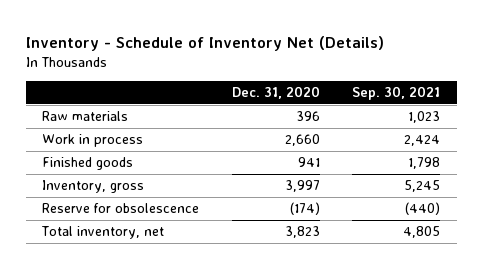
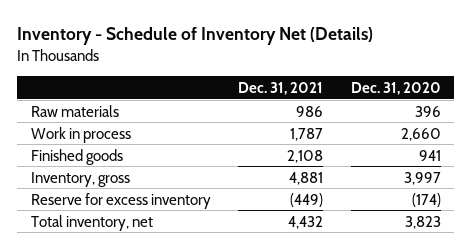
- | Dec. 31, 2020 | Sep. 30, 2021
+ | Dec. 31, 2021 | Dec. 31, 2020
- Reserve for obsolescence | (174) | (440)
+ Reserve for excess inventory | (449) | (174)

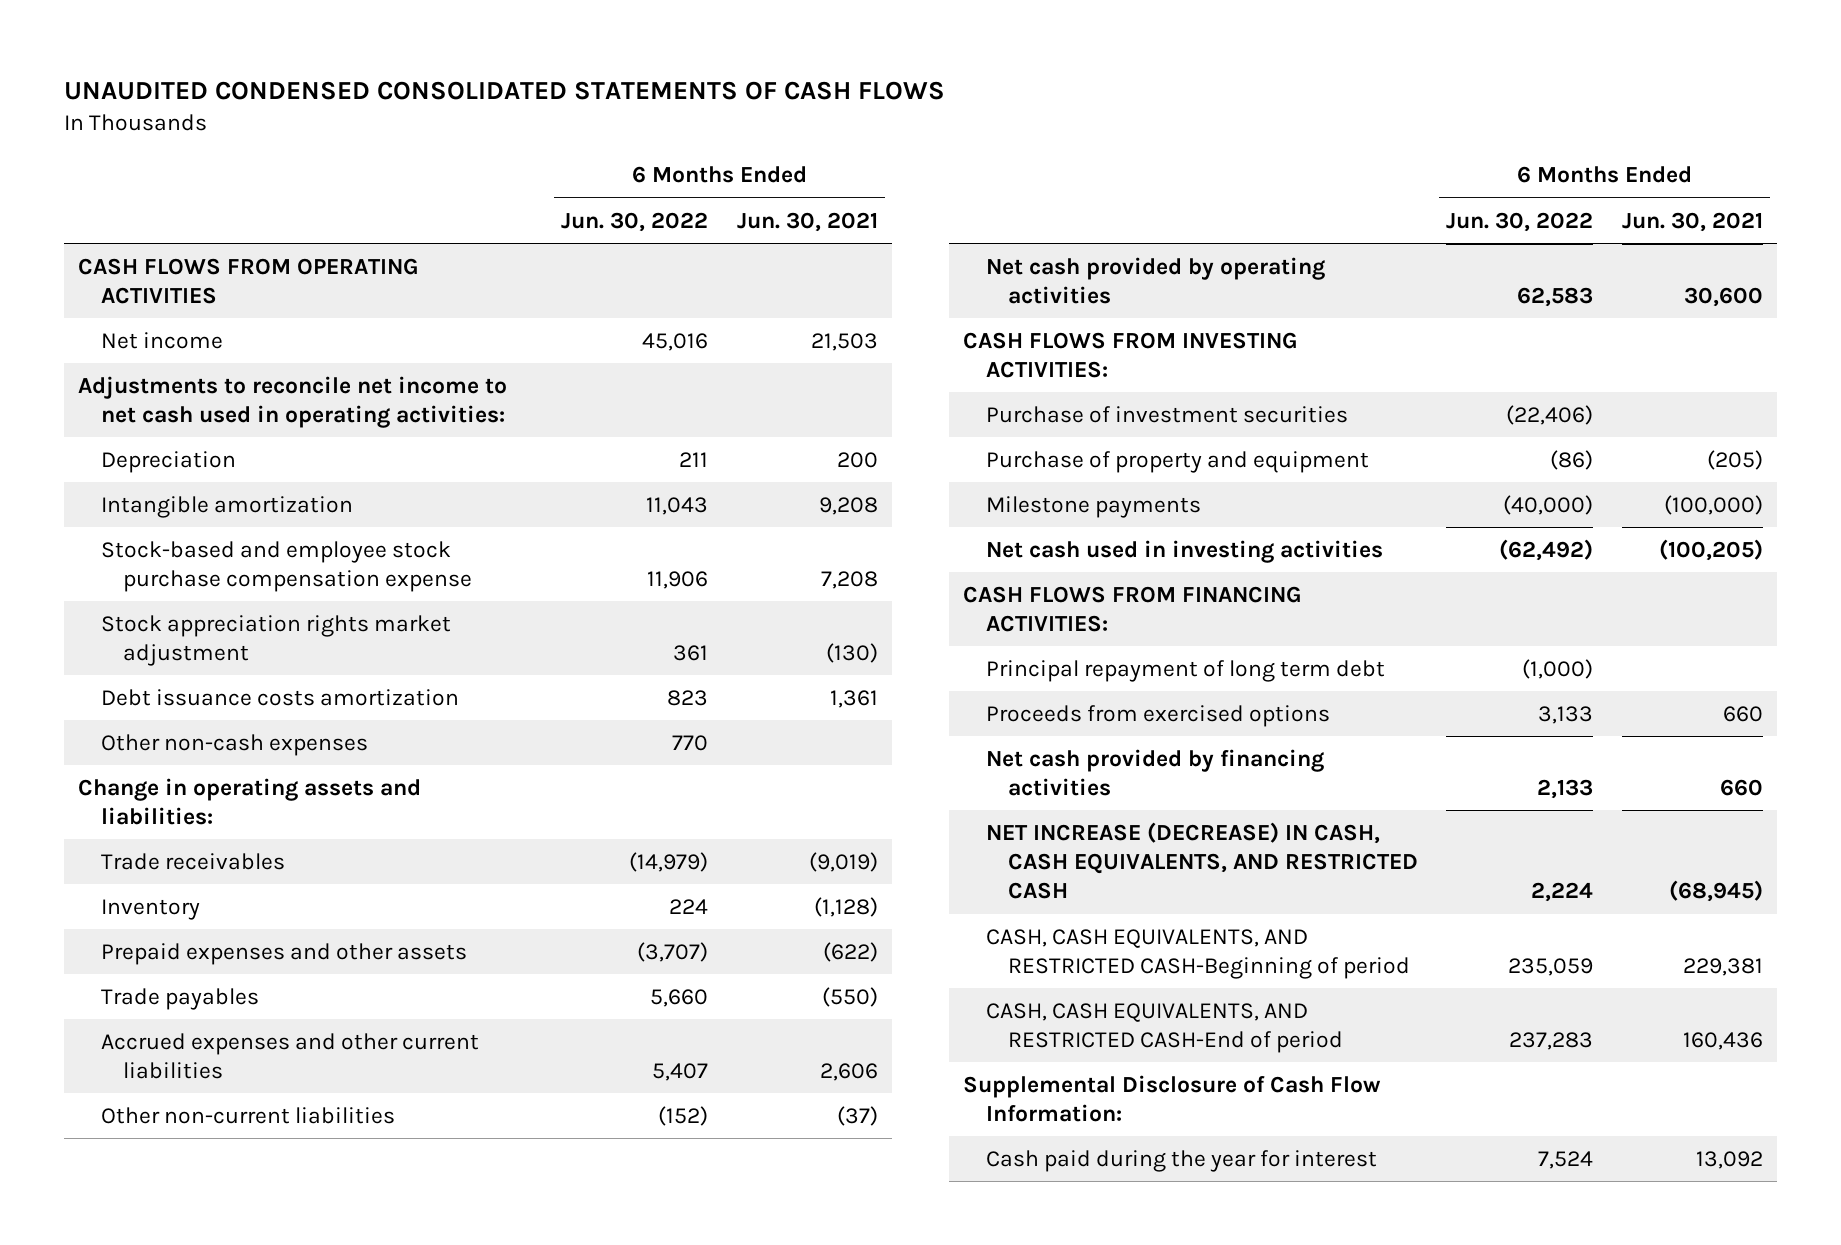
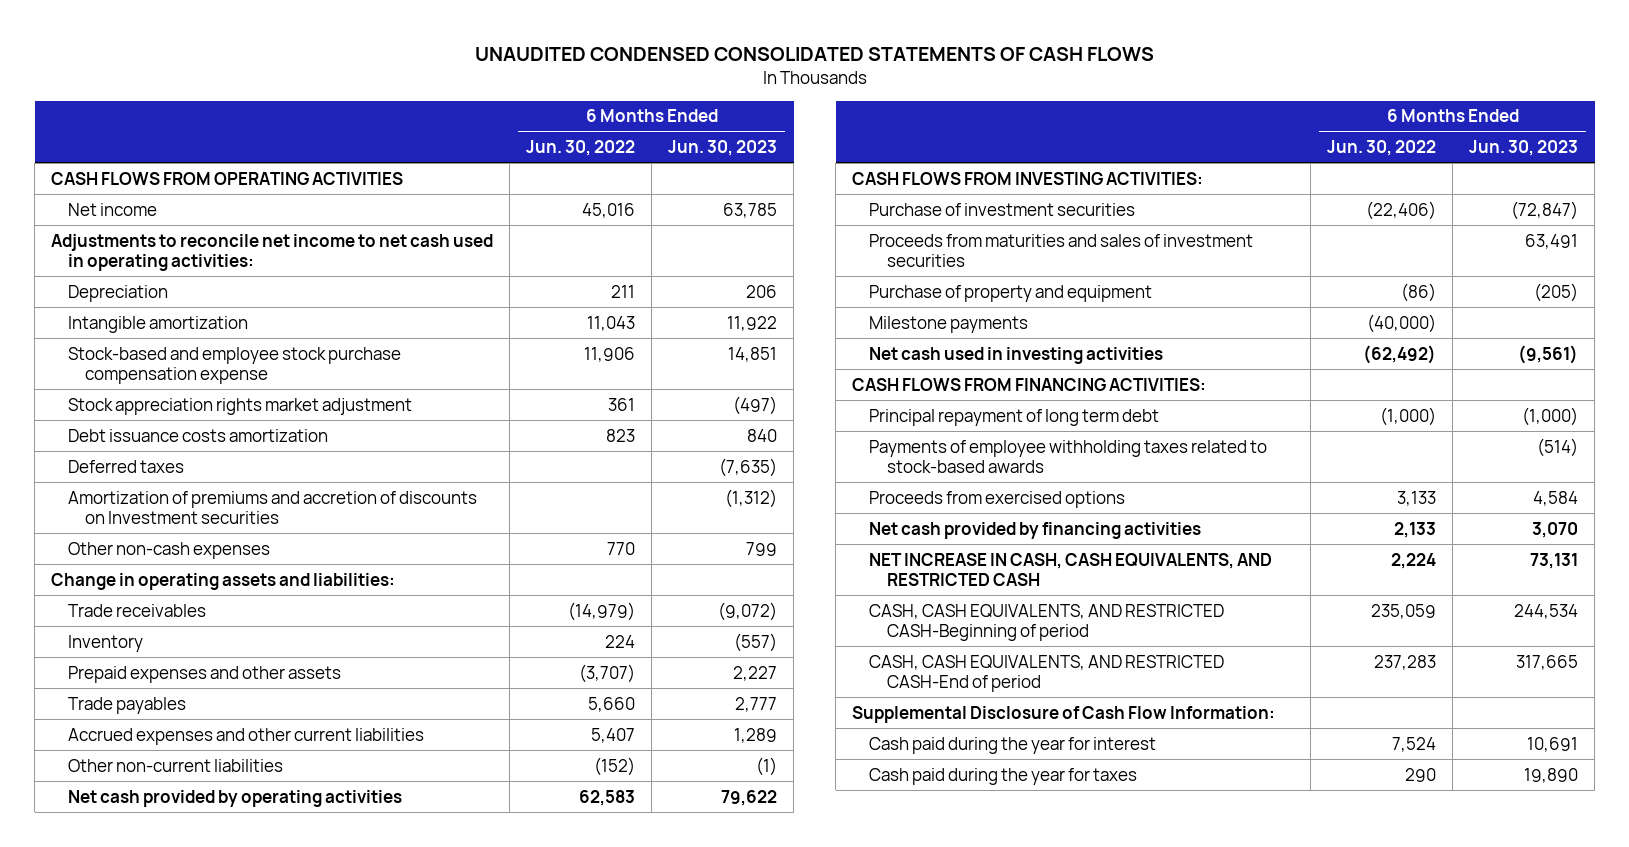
- | 6 Months Ended Jun. 30, 2022 | 6 Months Ended Jun. 30, 2021
+ | 6 Months Ended Jun. 30, 2022 | 6 Months Ended Jun. 30, 2023
+ Deferred taxes | | (7,635)
+ Amortization of premiums and accretion of discounts on Investment securities | | (1,312)
+ Proceeds from maturities and sales of investment securities | | 63,491
+ Payments of employee withholding taxes related to stock-based awards | | (514)
- NET INCREASE (DECREASE) IN CASH, CASH EQUIVALENTS, AND RESTRICTED CASH | 2,224 | (68,945)
+ NET INCREASE IN CASH, CASH EQUIVALENTS, AND RESTRICTED CASH | 2,224 | 73,131
+ Cash paid during the year for taxes | 290 | 19,890

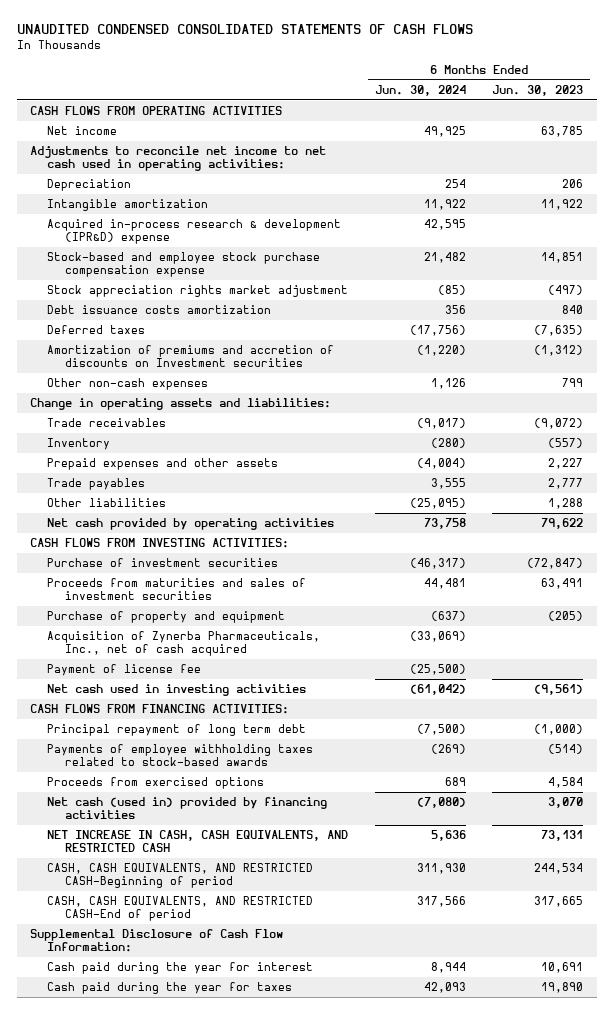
- | 6 Months Ended Jun. 30, 2022 | 6 Months Ended Jun. 30, 2023
+ | 6 Months Ended Jun. 30, 2024 | 6 Months Ended Jun. 30, 2023
+ Acquired in-process research & development (IPR&D) expense | 42,595 |
- Accrued expenses and other current liabilities | 5,407 | 1,289
- Other non-current liabilities | (152) | (1)
+ Other liabilities | (25,095) | 1,288
- Milestone payments | (40,000) |
+ Acquisition of Zynerba Pharmaceuticals, Inc., net of cash acquired | (33,069) |
+ Payment of license fee | (25,500) |
- Net cash provided by financing activities | 2,133 | 3,070
+ Net cash (used in) provided by financing activities | (7,080) | 3,070

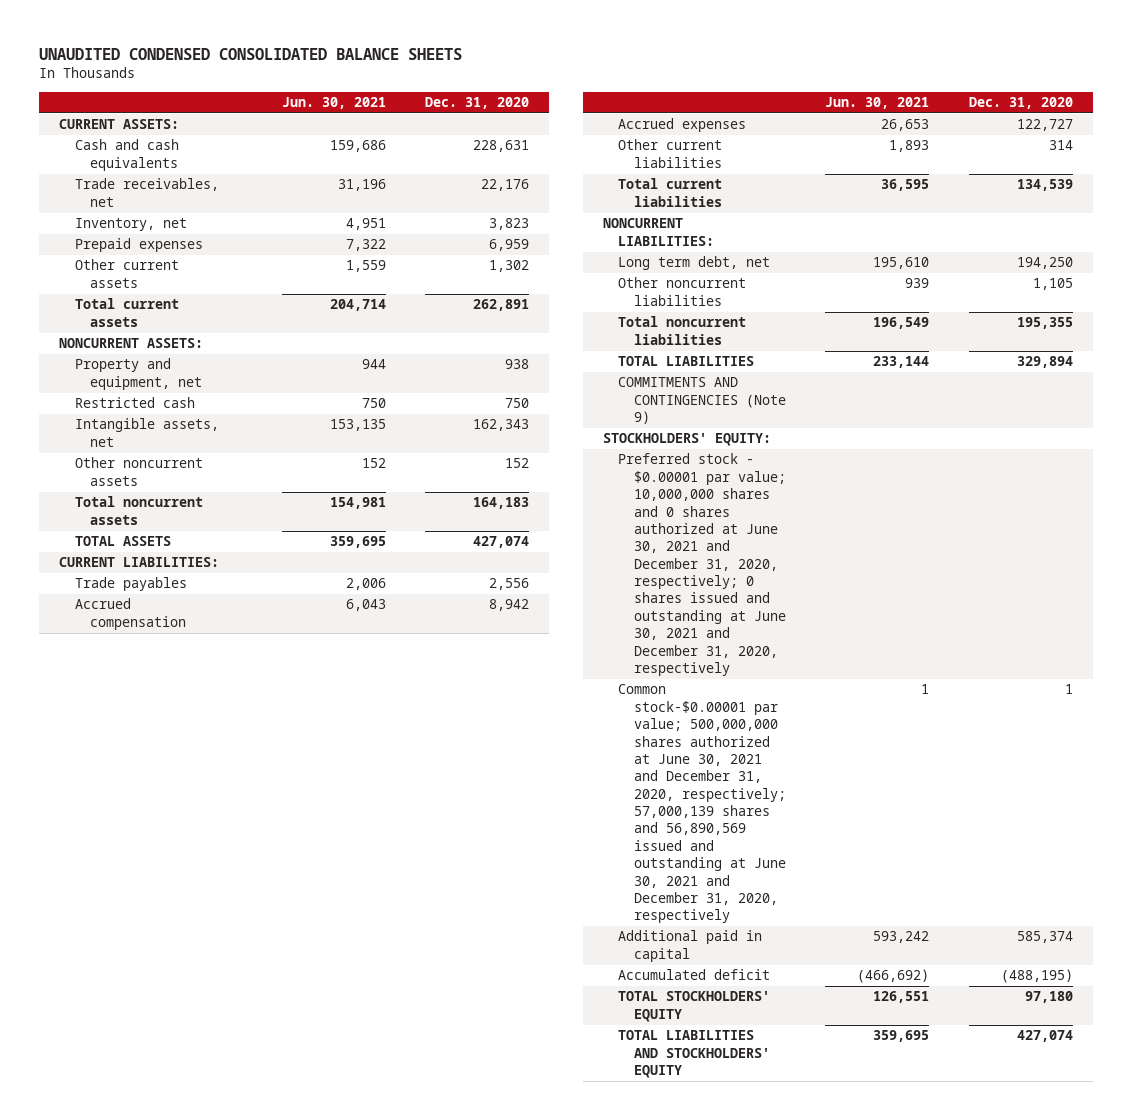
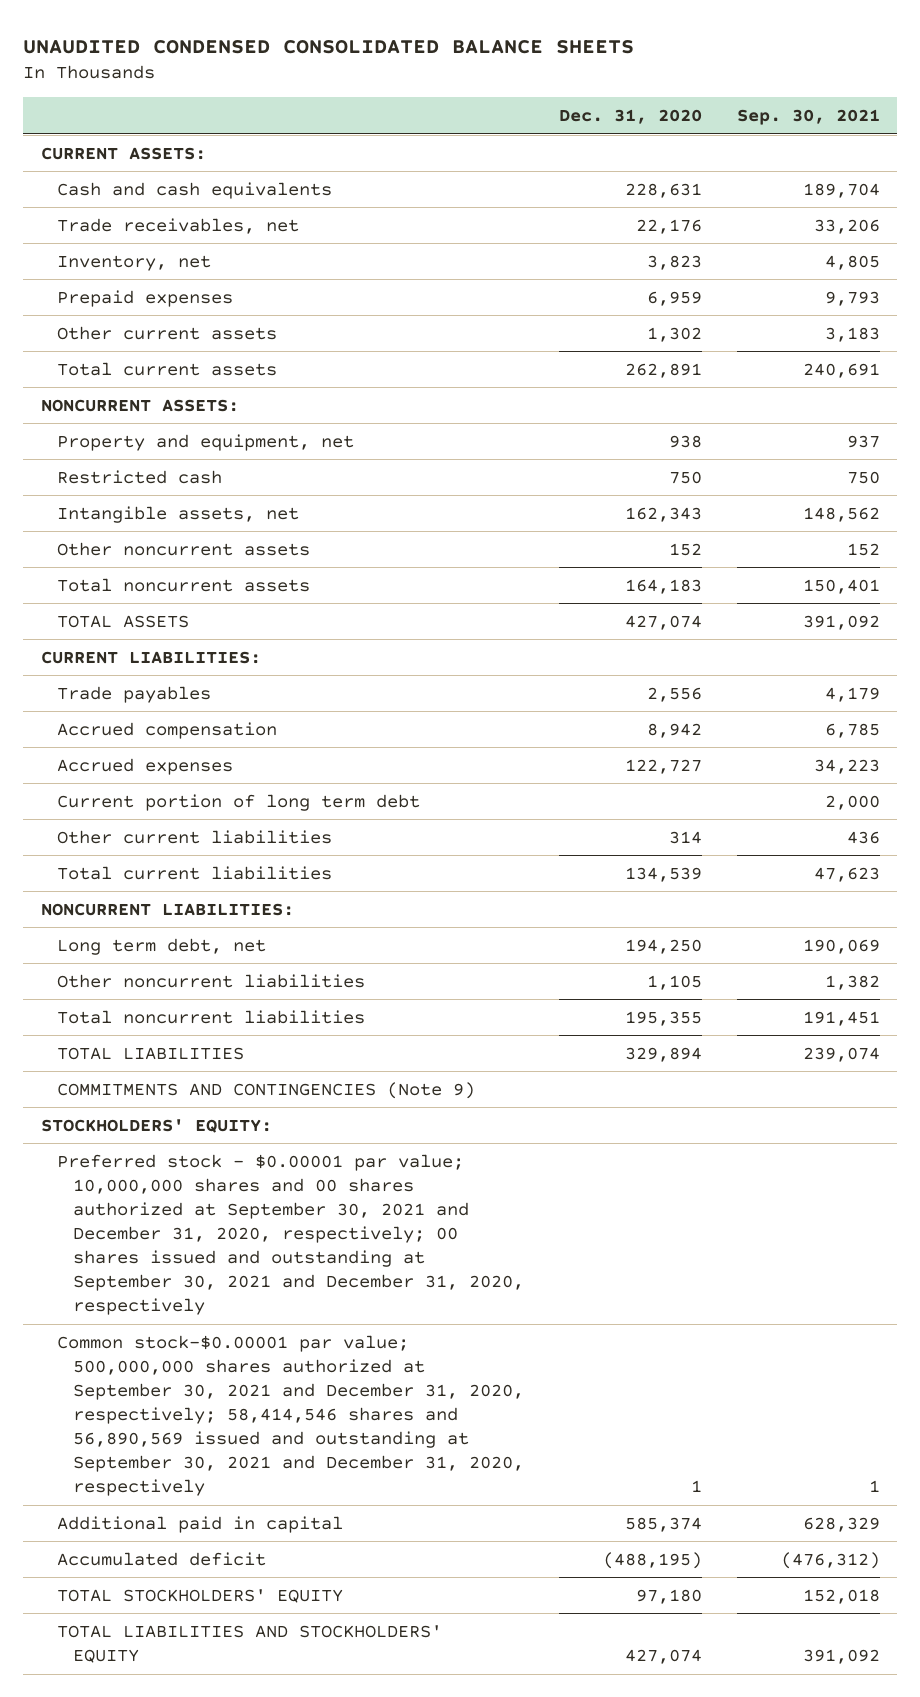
- | Jun. 30, 2021 | Dec. 31, 2020
+ | Dec. 31, 2020 | Sep. 30, 2021
+ Current portion of long term debt | | 2,000
- Preferred stock - $0.00001 par value; 10,000,000 shares and 0 shares authorized at June 30, 2021 and December 31, 2020, respectively; 0 shares issued and outstanding at June 30, 2021 and December 31, 2020, respectively
- Common stock-$0.00001 par value; 500,000,000 shares authorized at June 30, 2021 and December 31, 2020, respectively; 57,000,139 shares and 56,890,569 issued and outstanding at June 30, 2021 and December 31, 2020, respectively | 1 | 1
+ Preferred stock - $0.00001 par value; 10,000,000 shares and 00 shares authorized at September 30, 2021 and December 31, 2020, respectively; 00 shares issued and outstanding at September 30, 2021 and December 31, 2020, respectively
+ Common stock-$0.00001 par value; 500,000,000 shares authorized at September 30, 2021 and December 31, 2020, respectively; 58,414,546 shares and 56,890,569 issued and outstanding at September 30, 2021 and December 31, 2020, respectively | 1 | 1

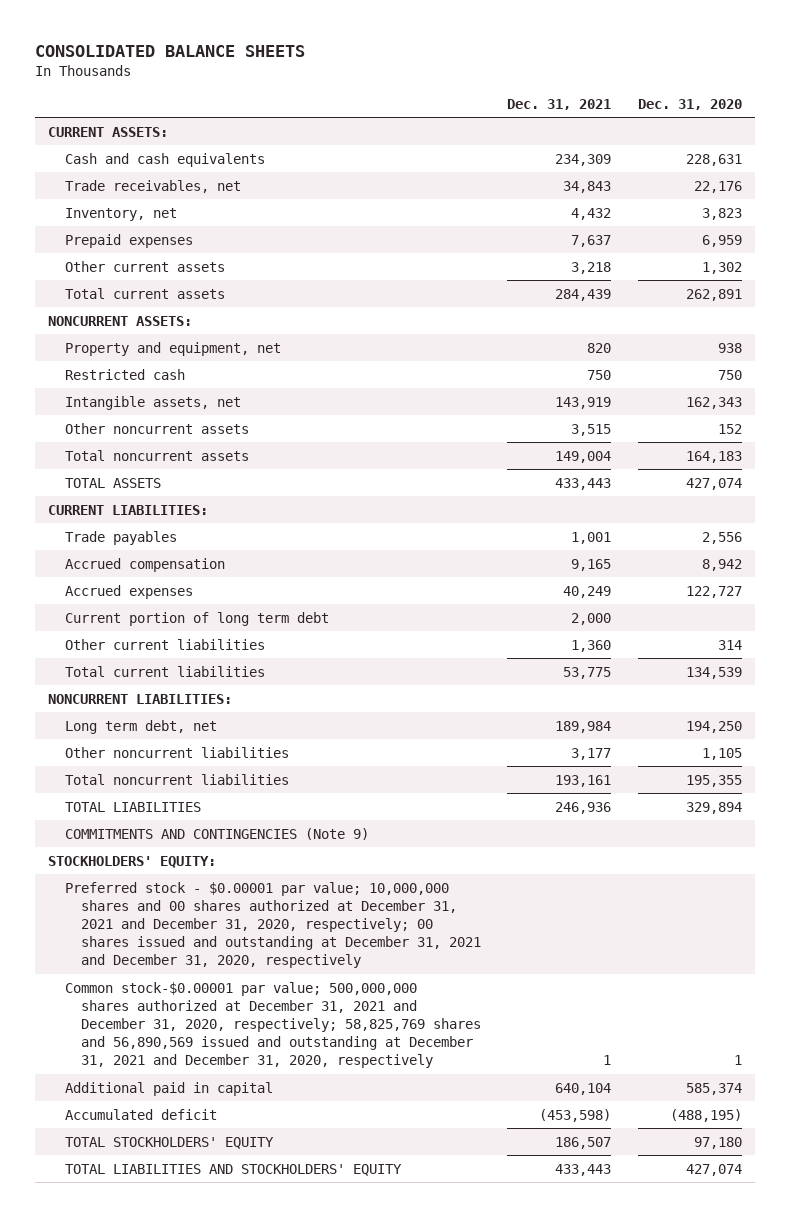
- UNAUDITED CONDENSED CONSOLIDATED BALANCE SHEETS
+ CONSOLIDATED BALANCE SHEETS
- | Dec. 31, 2020 | Sep. 30, 2021
+ | Dec. 31, 2021 | Dec. 31, 2020
- Preferred stock - $0.00001 par value; 10,000,000 shares and 00 shares authorized at September 30, 2021 and December 31, 2020, respectively; 00 shares issued and outstanding at September 30, 2021 and December 31, 2020, respectively
- Common stock-$0.00001 par value; 500,000,000 shares authorized at September 30, 2021 and December 31, 2020, respectively; 58,414,546 shares and 56,890,569 issued and outstanding at September 30, 2021 and December 31, 2020, respectively | 1 | 1
+ Preferred stock - $0.00001 par value; 10,000,000 shares and 00 shares authorized at December 31, 2021 and December 31, 2020, respectively; 00 shares issued and outstanding at December 31, 2021 and December 31, 2020, respectively
+ Common stock-$0.00001 par value; 500,000,000 shares authorized at December 31, 2021 and December 31, 2020, respectively; 58,825,769 shares and 56,890,569 issued and outstanding at December 31, 2021 and December 31, 2020, respectively | 1 | 1

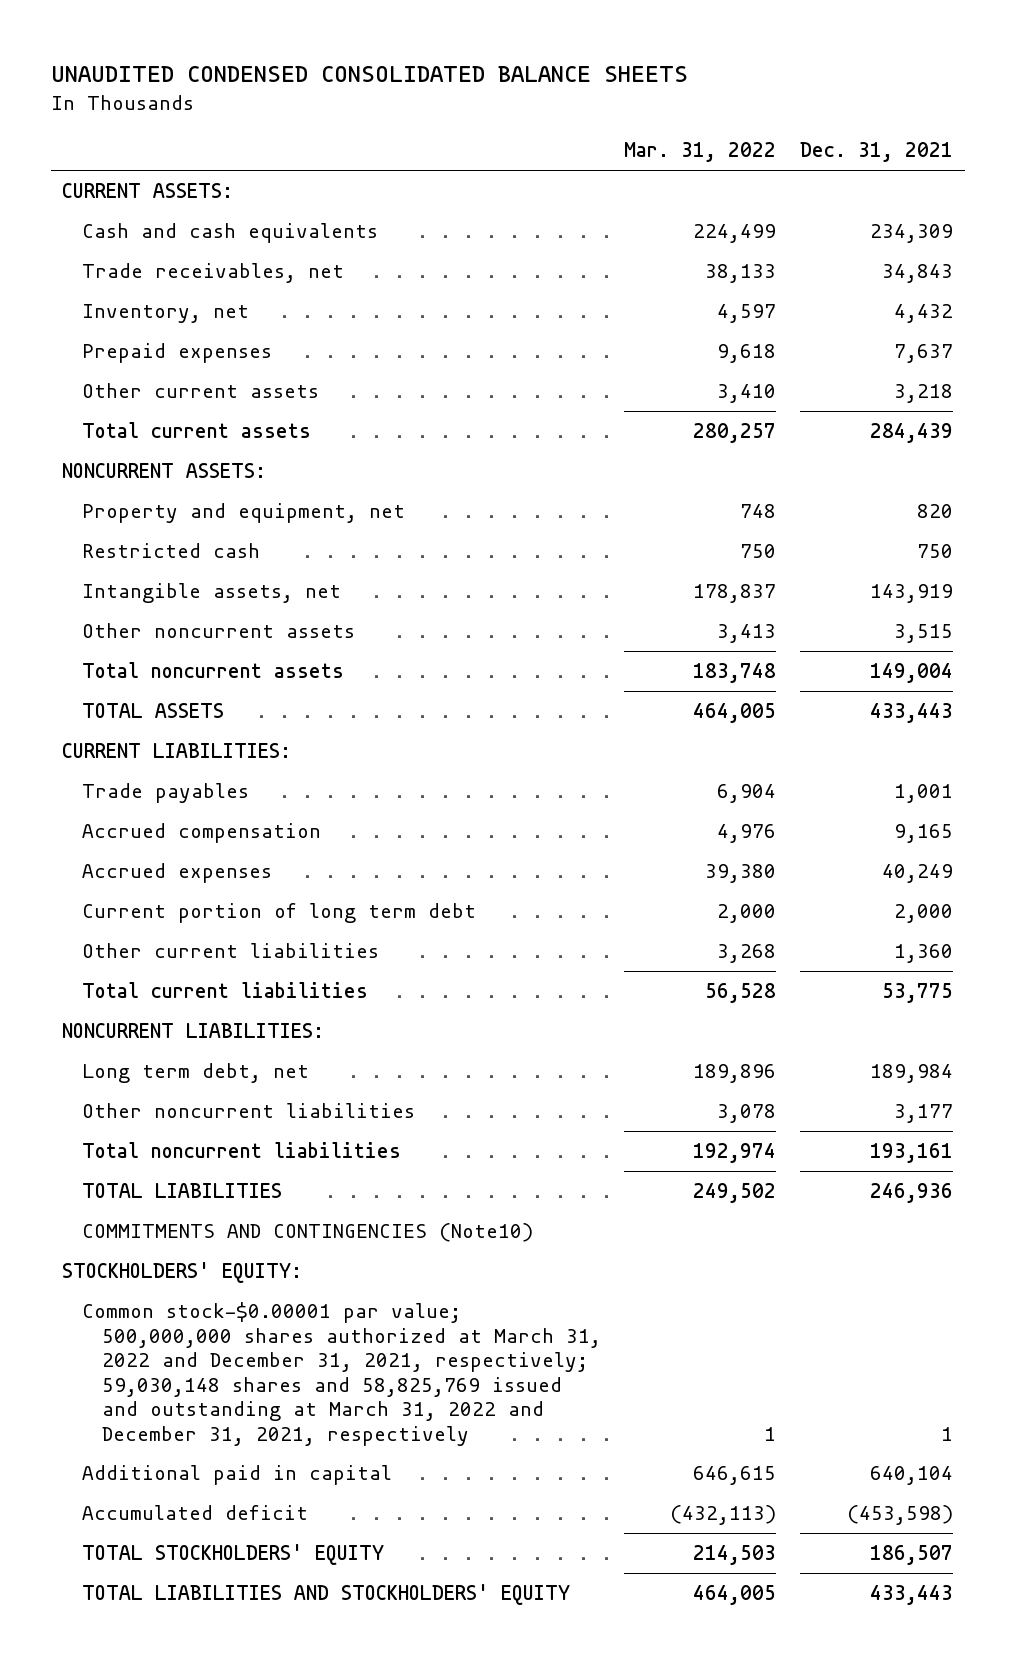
- CONSOLIDATED BALANCE SHEETS
+ UNAUDITED CONDENSED CONSOLIDATED BALANCE SHEETS
- | Dec. 31, 2021 | Dec. 31, 2020
+ | Mar. 31, 2022 | Dec. 31, 2021
- COMMITMENTS AND CONTINGENCIES (Note 9)
+ COMMITMENTS AND CONTINGENCIES (Note10)
- Preferred stock - $0.00001 par value; 10,000,000 shares and 00 shares authorized at December 31, 2021 and December 31, 2020, respectively; 00 shares issued and outstanding at December 31, 2021 and December 31, 2020, respectively
- Common stock-$0.00001 par value; 500,000,000 shares authorized at December 31, 2021 and December 31, 2020, respectively; 58,825,769 shares and 56,890,569 issued and outstanding at December 31, 2021 and December 31, 2020, respectively | 1 | 1
+ Common stock-$0.00001 par value; 500,000,000 shares authorized at March 31, 2022 and December 31, 2021, respectively; 59,030,148 shares and 58,825,769 issued and outstanding at March 31, 2022 and December 31, 2021, respectively | 1 | 1

